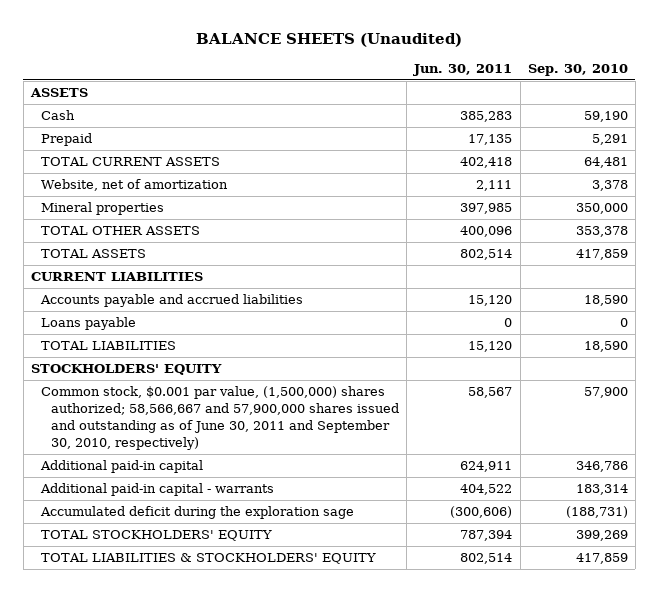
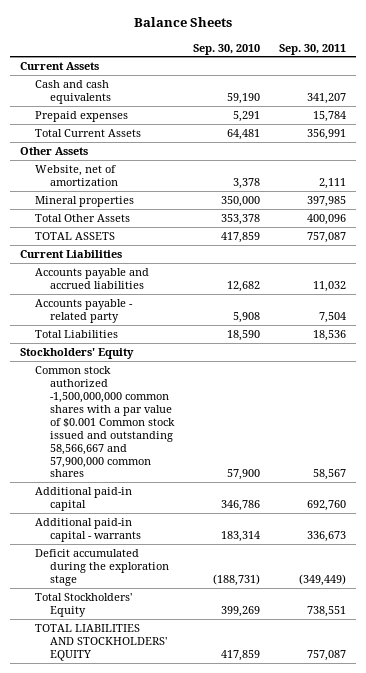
- BALANCE SHEETS (Unaudited)
+ Balance Sheets
- | Jun. 30, 2011 | Sep. 30, 2010
+ | Sep. 30, 2010 | Sep. 30, 2011
- ASSETS
- Cash | 385,283 | 59,190
- Prepaid | 17,135 | 5,291
- TOTAL CURRENT ASSETS | 402,418 | 64,481
+ Current Assets
+ Cash and cash equivalents | 59,190 | 341,207
+ Prepaid expenses | 5,291 | 15,784
+ Total Current Assets | 64,481 | 356,991
+ Other Assets
- TOTAL OTHER ASSETS | 400,096 | 353,378
+ Total Other Assets | 353,378 | 400,096
- CURRENT LIABILITIES
- Accounts payable and accrued liabilities | 15,120 | 18,590
- Loans payable | 0 | 0
- TOTAL LIABILITIES | 15,120 | 18,590
- STOCKHOLDERS' EQUITY
- Common stock, $0.001 par value, (1,500,000) shares authorized; 58,566,667 and 57,900,000 shares issued and outstanding as of June 30, 2011 and September 30, 2010, respectively) | 58,567 | 57,900
+ Current Liabilities
+ Accounts payable and accrued liabilities | 12,682 | 11,032
+ Accounts payable - related party | 5,908 | 7,504
+ Total Liabilities | 18,590 | 18,536
+ Stockholders' Equity
+ Common stock authorized -1,500,000,000 common shares with a par value of $0.001 Common stock issued and outstanding 58,566,667 and 57,900,000 common shares | 57,900 | 58,567
- Accumulated deficit during the exploration sage | (300,606) | (188,731)
- TOTAL STOCKHOLDERS' EQUITY | 787,394 | 399,269
- TOTAL LIABILITIES & STOCKHOLDERS' EQUITY | 802,514 | 417,859
+ Deficit accumulated during the exploration stage | (188,731) | (349,449)
+ Total Stockholders' Equity | 399,269 | 738,551
+ TOTAL LIABILITIES AND STOCKHOLDERS' EQUITY | 417,859 | 757,087

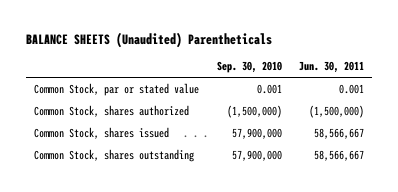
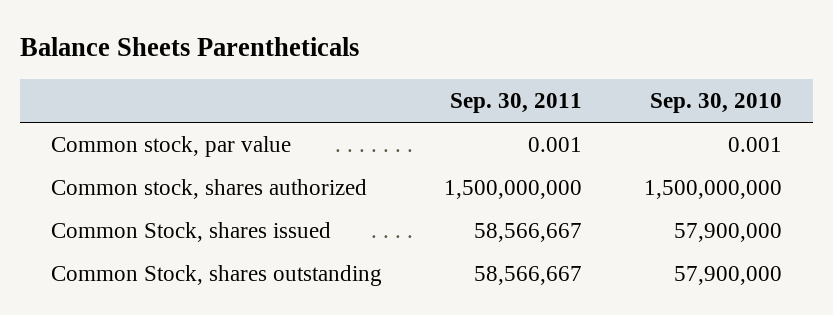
- BALANCE SHEETS (Unaudited) Parentheticals
+ Balance Sheets Parentheticals
- | Sep. 30, 2010 | Jun. 30, 2011
+ | Sep. 30, 2011 | Sep. 30, 2010
- Common Stock, par or stated value | 0.001 | 0.001
- Common Stock, shares authorized | (1,500,000) | (1,500,000)
+ Common stock, par value | 0.001 | 0.001
+ Common stock, shares authorized | 1,500,000,000 | 1,500,000,000

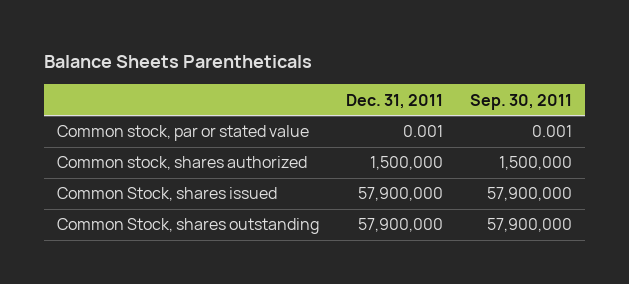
- | Sep. 30, 2011 | Sep. 30, 2010
+ | Dec. 31, 2011 | Sep. 30, 2011
- Common stock, par value | 0.001 | 0.001
- Common stock, shares authorized | 1,500,000,000 | 1,500,000,000
- Common Stock, shares issued | 58,566,667 | 57,900,000
- Common Stock, shares outstanding | 58,566,667 | 57,900,000
+ Common stock, par or stated value | 0.001 | 0.001
+ Common stock, shares authorized | 1,500,000 | 1,500,000
+ Common Stock, shares issued | 57,900,000 | 57,900,000
+ Common Stock, shares outstanding | 57,900,000 | 57,900,000

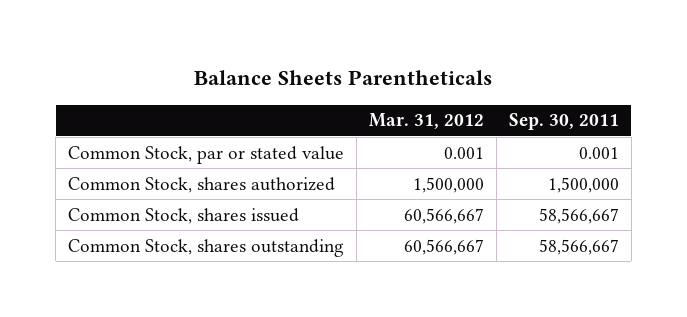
- | Dec. 31, 2011 | Sep. 30, 2011
+ | Mar. 31, 2012 | Sep. 30, 2011
- Common stock, par or stated value | 0.001 | 0.001
- Common stock, shares authorized | 1,500,000 | 1,500,000
- Common Stock, shares issued | 57,900,000 | 57,900,000
- Common Stock, shares outstanding | 57,900,000 | 57,900,000
+ Common Stock, par or stated value | 0.001 | 0.001
+ Common Stock, shares authorized | 1,500,000 | 1,500,000
+ Common Stock, shares issued | 60,566,667 | 58,566,667
+ Common Stock, shares outstanding | 60,566,667 | 58,566,667

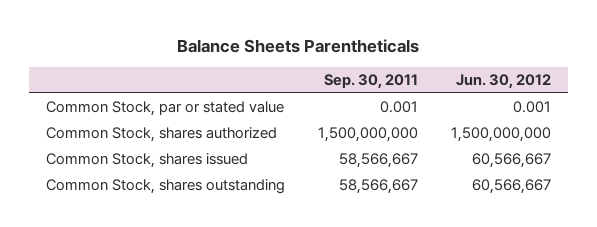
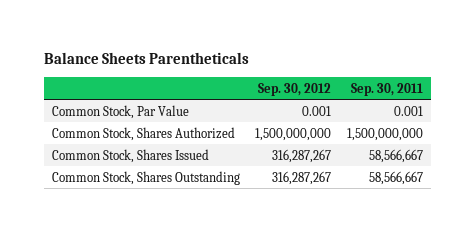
- | Sep. 30, 2011 | Jun. 30, 2012
+ | Sep. 30, 2012 | Sep. 30, 2011
- Common Stock, par or stated value | 0.001 | 0.001
- Common Stock, shares authorized | 1,500,000,000 | 1,500,000,000
- Common Stock, shares issued | 58,566,667 | 60,566,667
- Common Stock, shares outstanding | 58,566,667 | 60,566,667
+ Common Stock, Par Value | 0.001 | 0.001
+ Common Stock, Shares Authorized | 1,500,000,000 | 1,500,000,000
+ Common Stock, Shares Issued | 316,287,267 | 58,566,667
+ Common Stock, Shares Outstanding | 316,287,267 | 58,566,667

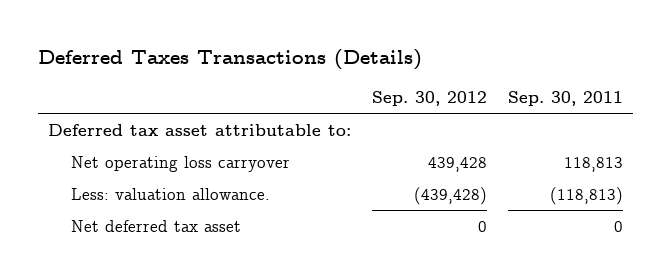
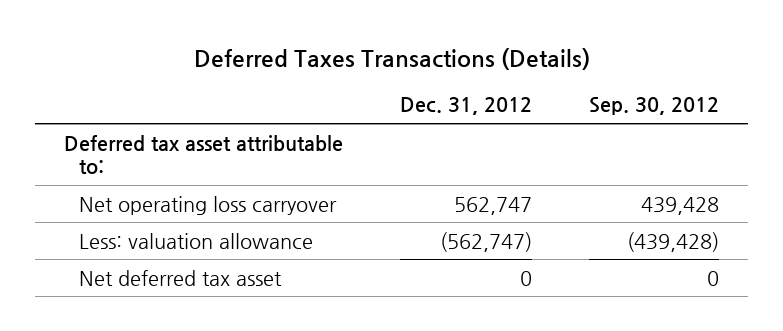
- | Sep. 30, 2012 | Sep. 30, 2011
+ | Dec. 31, 2012 | Sep. 30, 2012
- Less: valuation allowance. | (439,428) | (118,813)
+ Less: valuation allowance | (562,747) | (439,428)

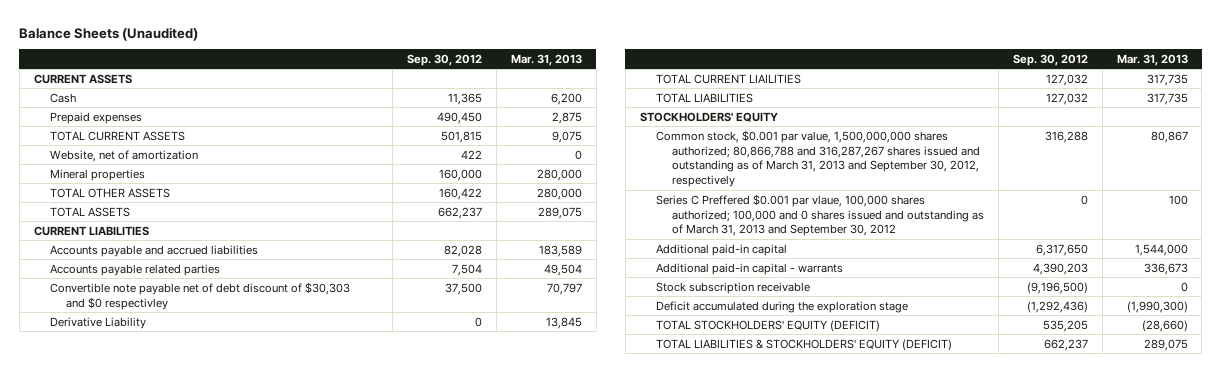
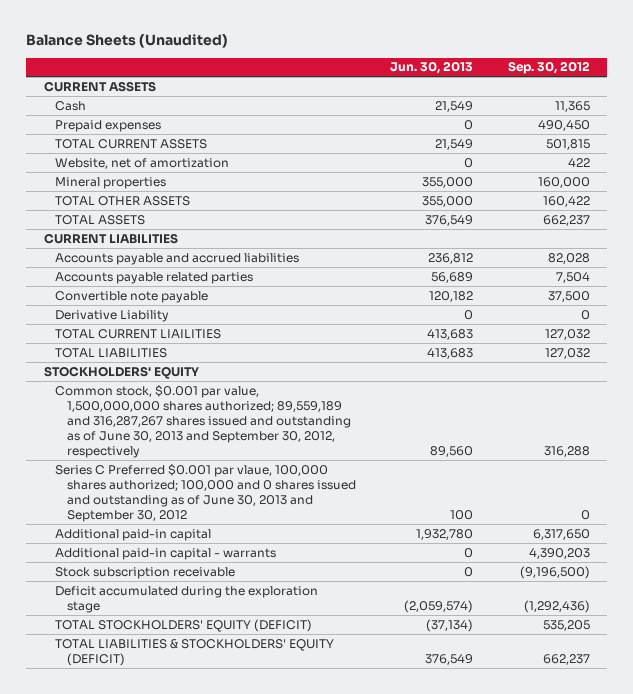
- | Sep. 30, 2012 | Mar. 31, 2013
+ | Jun. 30, 2013 | Sep. 30, 2012
- Convertible note payable net of debt discount of $30,303 and $0 respectivley | 37,500 | 70,797
+ Convertible note payable | 120,182 | 37,500
- Common stock, $0.001 par value, 1,500,000,000 shares authorized; 80,866,788 and 316,287,267 shares issued and outstanding as of March 31, 2013 and September 30, 2012, respectively | 316,288 | 80,867
- Series C Preffered $0.001 par vlaue, 100,000 shares authorized; 100,000 and 0 shares issued and outstanding as of March 31, 2013 and September 30, 2012 | 0 | 100
+ Common stock, $0.001 par value, 1,500,000,000 shares authorized; 89,559,189 and 316,287,267 shares issued and outstanding as of June 30, 2013 and September 30, 2012, respectively | 89,560 | 316,288
+ Series C Preferred $0.001 par vlaue, 100,000 shares authorized; 100,000 and 0 shares issued and outstanding as of June 30, 2013 and September 30, 2012 | 100 | 0

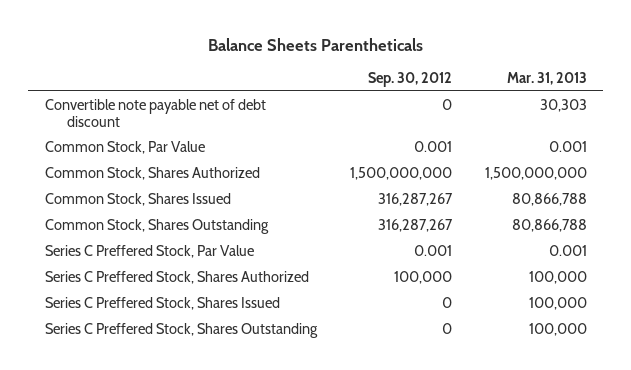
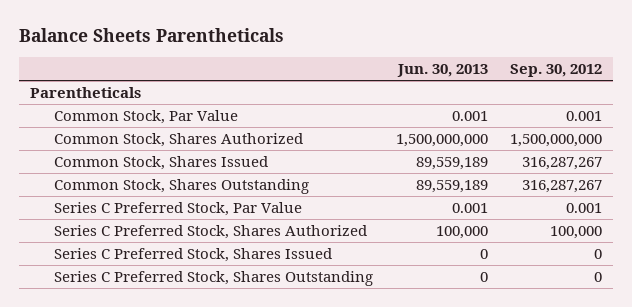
- | Sep. 30, 2012 | Mar. 31, 2013
+ | Jun. 30, 2013 | Sep. 30, 2012
- Convertible note payable net of debt discount | 0 | 30,303
+ Parentheticals
- Series C Preffered Stock, Par Value | 0.001 | 0.001
- Series C Preffered Stock, Shares Authorized | 100,000 | 100,000
- Series C Preffered Stock, Shares Issued | 0 | 100,000
- Series C Preffered Stock, Shares Outstanding | 0 | 100,000
+ Series C Preferred Stock, Par Value | 0.001 | 0.001
+ Series C Preferred Stock, Shares Authorized | 100,000 | 100,000
+ Series C Preferred Stock, Shares Issued | 0 | 0
+ Series C Preferred Stock, Shares Outstanding | 0 | 0

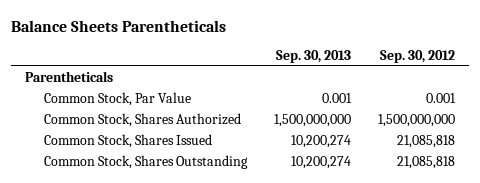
- | Jun. 30, 2013 | Sep. 30, 2012
+ | Sep. 30, 2013 | Sep. 30, 2012
- Common Stock, Shares Issued | 89,559,189 | 316,287,267
- Common Stock, Shares Outstanding | 89,559,189 | 316,287,267
- Series C Preferred Stock, Par Value | 0.001 | 0.001
- Series C Preferred Stock, Shares Authorized | 100,000 | 100,000
- Series C Preferred Stock, Shares Issued | 0 | 0
- Series C Preferred Stock, Shares Outstanding | 0 | 0
+ Common Stock, Shares Issued | 10,200,274 | 21,085,818
+ Common Stock, Shares Outstanding | 10,200,274 | 21,085,818

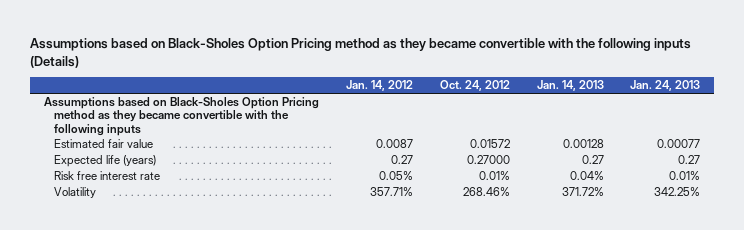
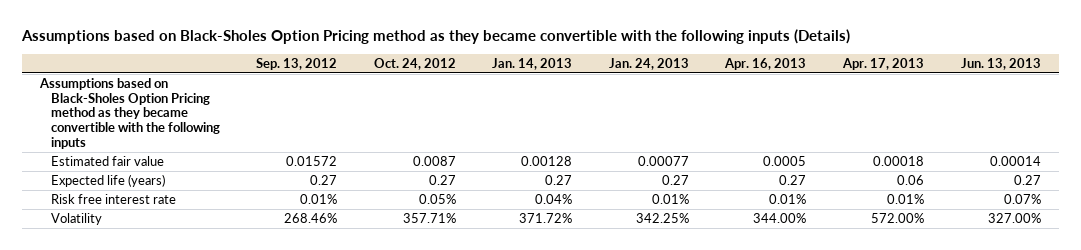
- | Jan. 14, 2012 | Oct. 24, 2012 | Jan. 14, 2013 | Jan. 24, 2013
+ | Sep. 13, 2012 | Oct. 24, 2012 | Jan. 14, 2013 | Jan. 24, 2013 | Apr. 16, 2013 | Apr. 17, 2013 | Jun. 13, 2013
- Estimated fair value | 0.0087 | 0.01572 | 0.00128 | 0.00077
- Expected life (years) | 0.27 | 0.27000 | 0.27 | 0.27
- Risk free interest rate | 0.05% | 0.01% | 0.04% | 0.01%
- Volatility | 357.71% | 268.46% | 371.72% | 342.25%
+ Estimated fair value | 0.01572 | 0.0087 | 0.00128 | 0.00077 | 0.0005 | 0.00018 | 0.00014
+ Expected life (years) | 0.27 | 0.27 | 0.27 | 0.27 | 0.27 | 0.06 | 0.27
+ Risk free interest rate | 0.01% | 0.05% | 0.04% | 0.01% | 0.01% | 0.01% | 0.07%
+ Volatility | 268.46% | 357.71% | 371.72% | 342.25% | 344.00% | 572.00% | 327.00%

